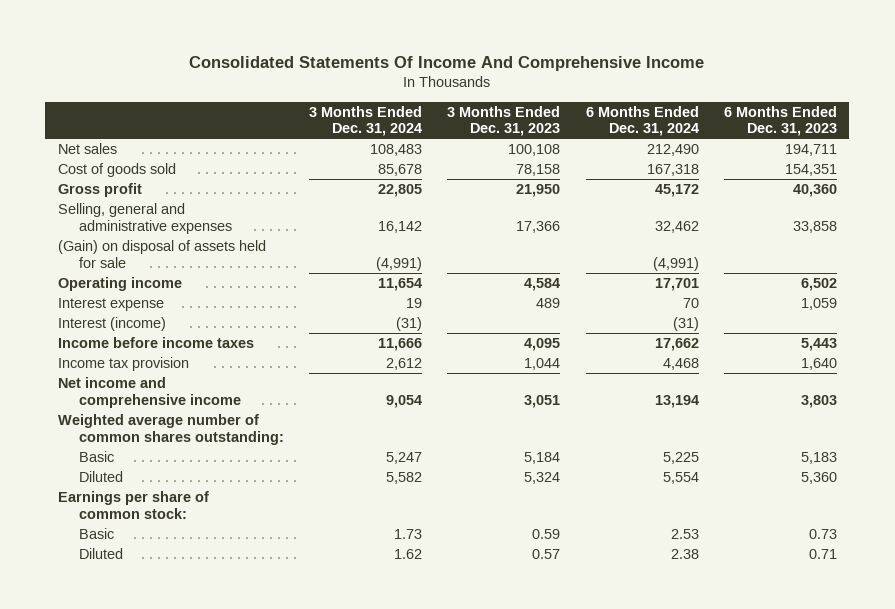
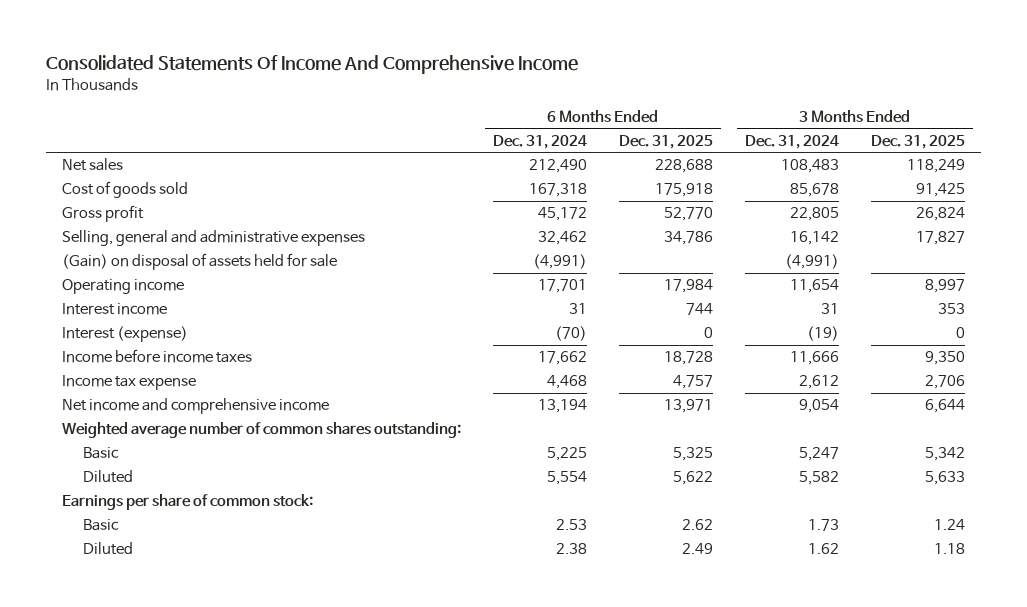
- | 3 Months Ended Dec. 31, 2024 | 3 Months Ended Dec. 31, 2023 | 6 Months Ended Dec. 31, 2024 | 6 Months Ended Dec. 31, 2023
+ | 6 Months Ended Dec. 31, 2024 | 6 Months Ended Dec. 31, 2025 | 3 Months Ended Dec. 31, 2024 | 3 Months Ended Dec. 31, 2025
- Interest expense | 19 | 489 | 70 | 1,059
- Interest (income) | (31) | | (31) |
+ Interest income | 31 | 744 | 31 | 353
+ Interest (expense) | (70) | 0 | (19) | 0
- Income tax provision | 2,612 | 1,044 | 4,468 | 1,640
+ Income tax expense | 4,468 | 4,757 | 2,612 | 2,706

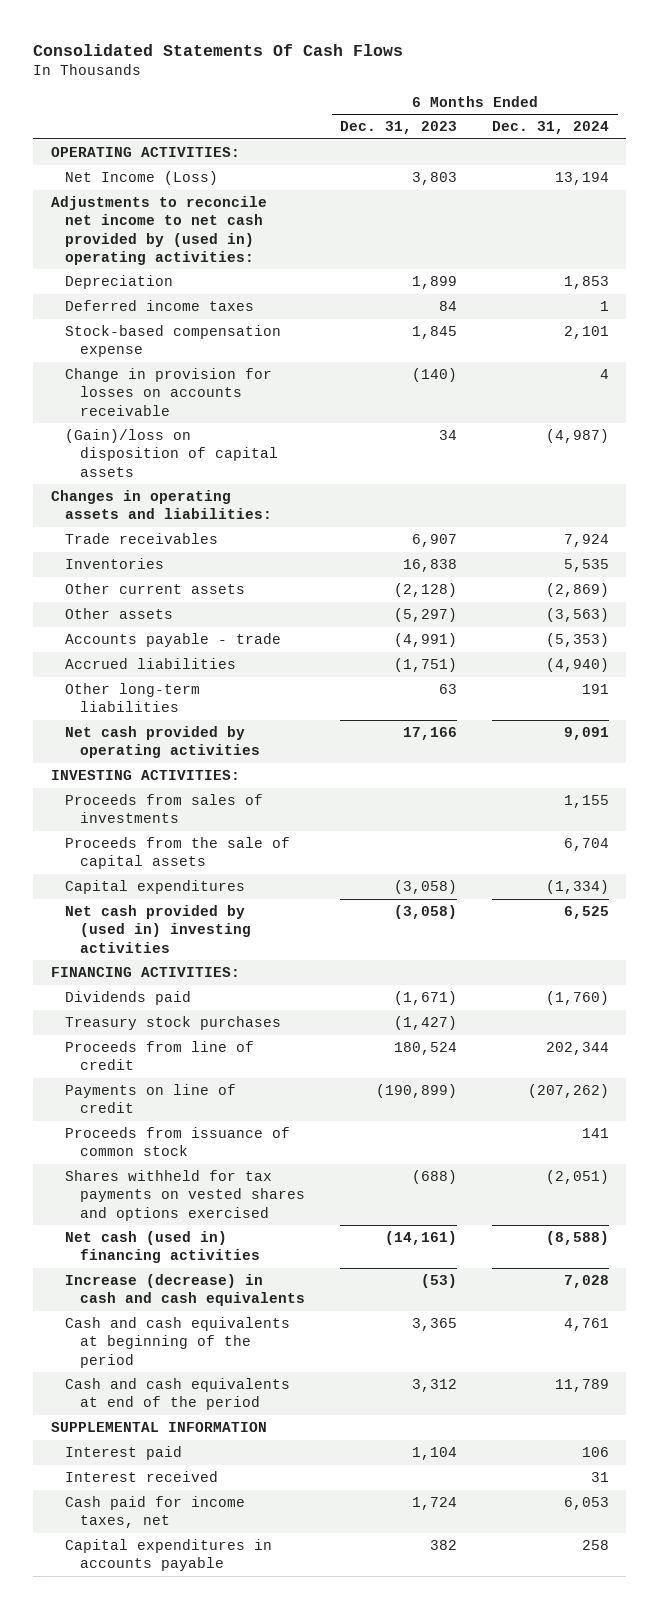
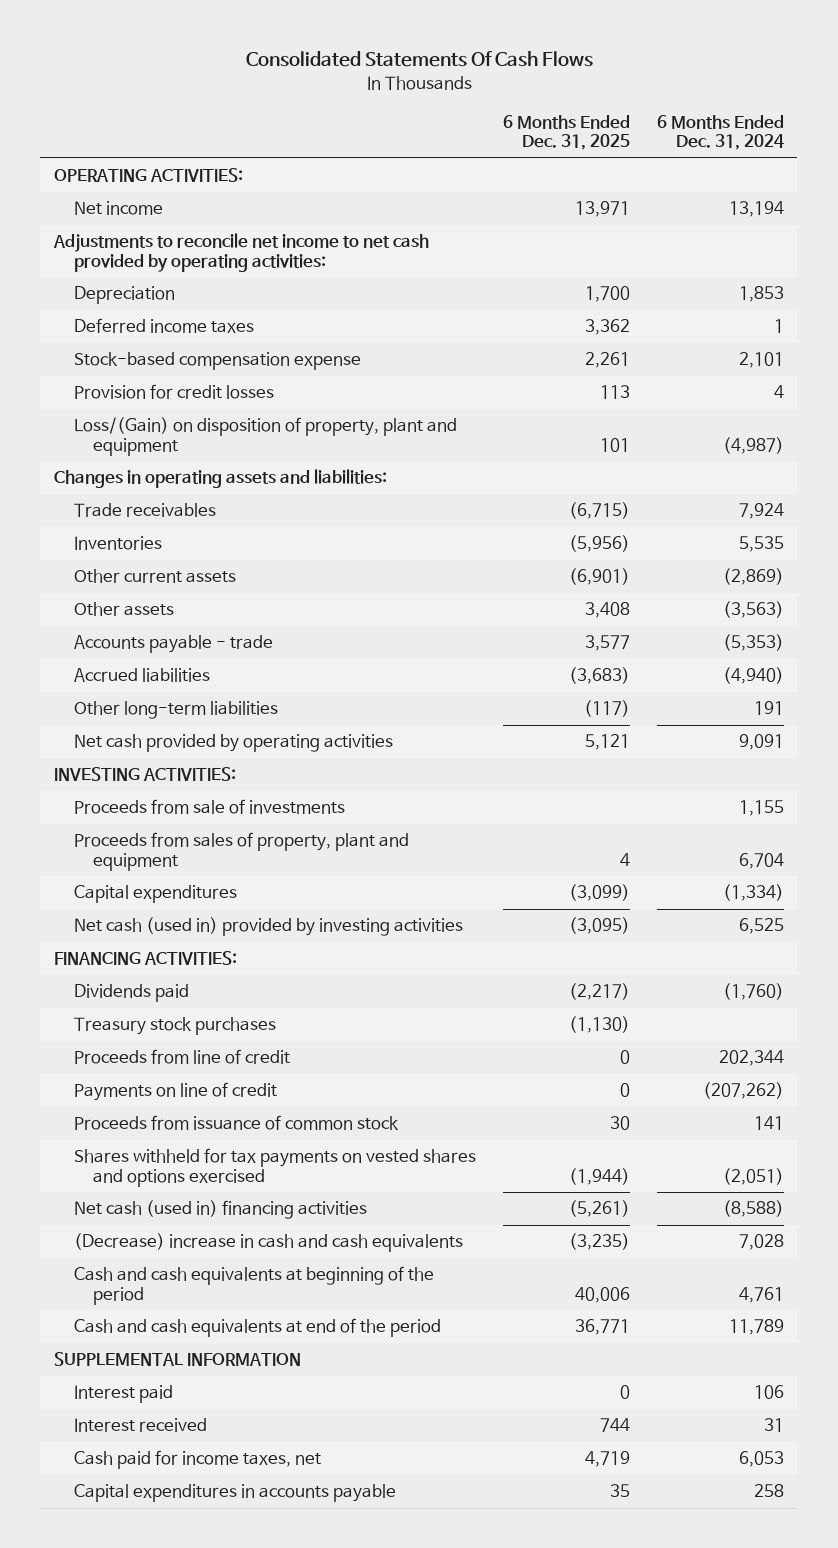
- | 6 Months Ended Dec. 31, 2023 | 6 Months Ended Dec. 31, 2024
+ | 6 Months Ended Dec. 31, 2025 | 6 Months Ended Dec. 31, 2024
- Net Income (Loss) | 3,803 | 13,194
- Adjustments to reconcile net income to net cash provided by (used in) operating activities:
+ Net income | 13,971 | 13,194
+ Adjustments to reconcile net income to net cash provided by operating activities:
- Change in provision for losses on accounts receivable | (140) | 4
- (Gain)/loss on disposition of capital assets | 34 | (4,987)
+ Provision for credit losses | 113 | 4
+ Loss/(Gain) on disposition of property, plant and equipment | 101 | (4,987)
- Proceeds from sales of investments | | 1,155
- Proceeds from the sale of capital assets | | 6,704
+ Proceeds from sale of investments | | 1,155
+ Proceeds from sales of property, plant and equipment | 4 | 6,704
- Net cash provided by (used in) investing activities | (3,058) | 6,525
+ Net cash (used in) provided by investing activities | (3,095) | 6,525
- Increase (decrease) in cash and cash equivalents | (53) | 7,028
+ (Decrease) increase in cash and cash equivalents | (3,235) | 7,028

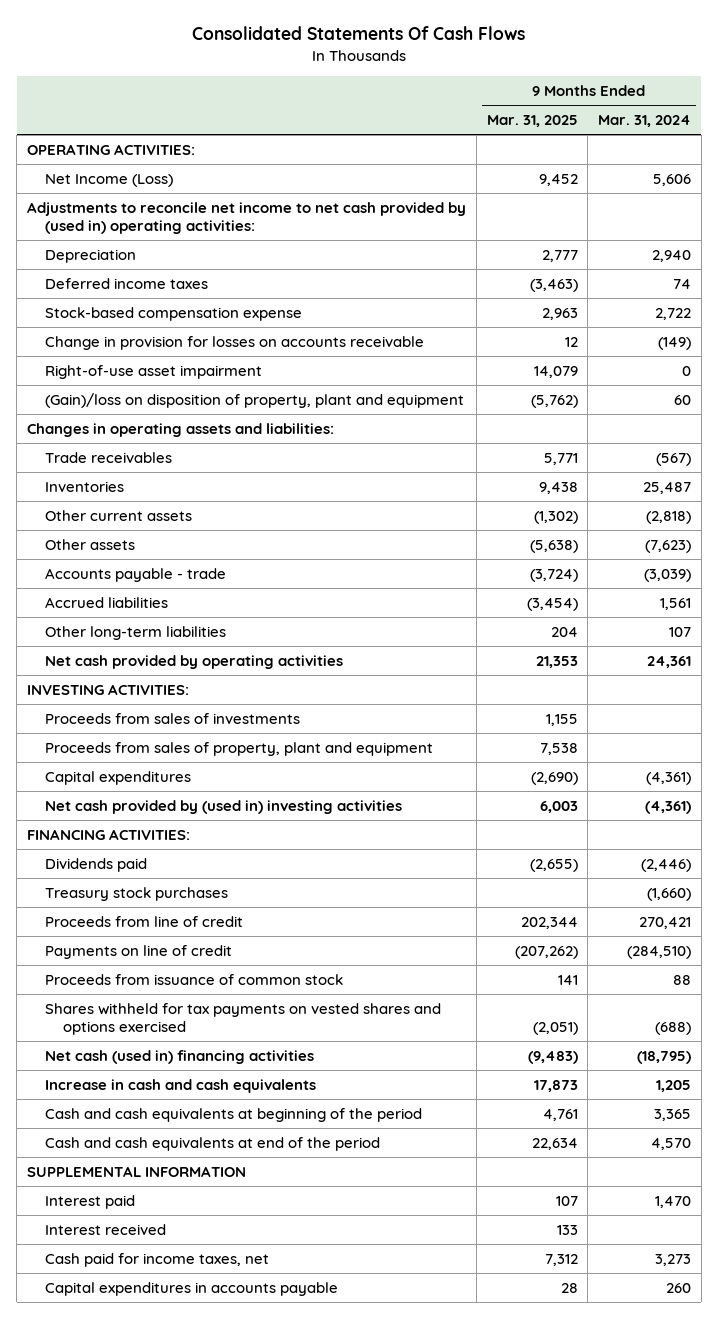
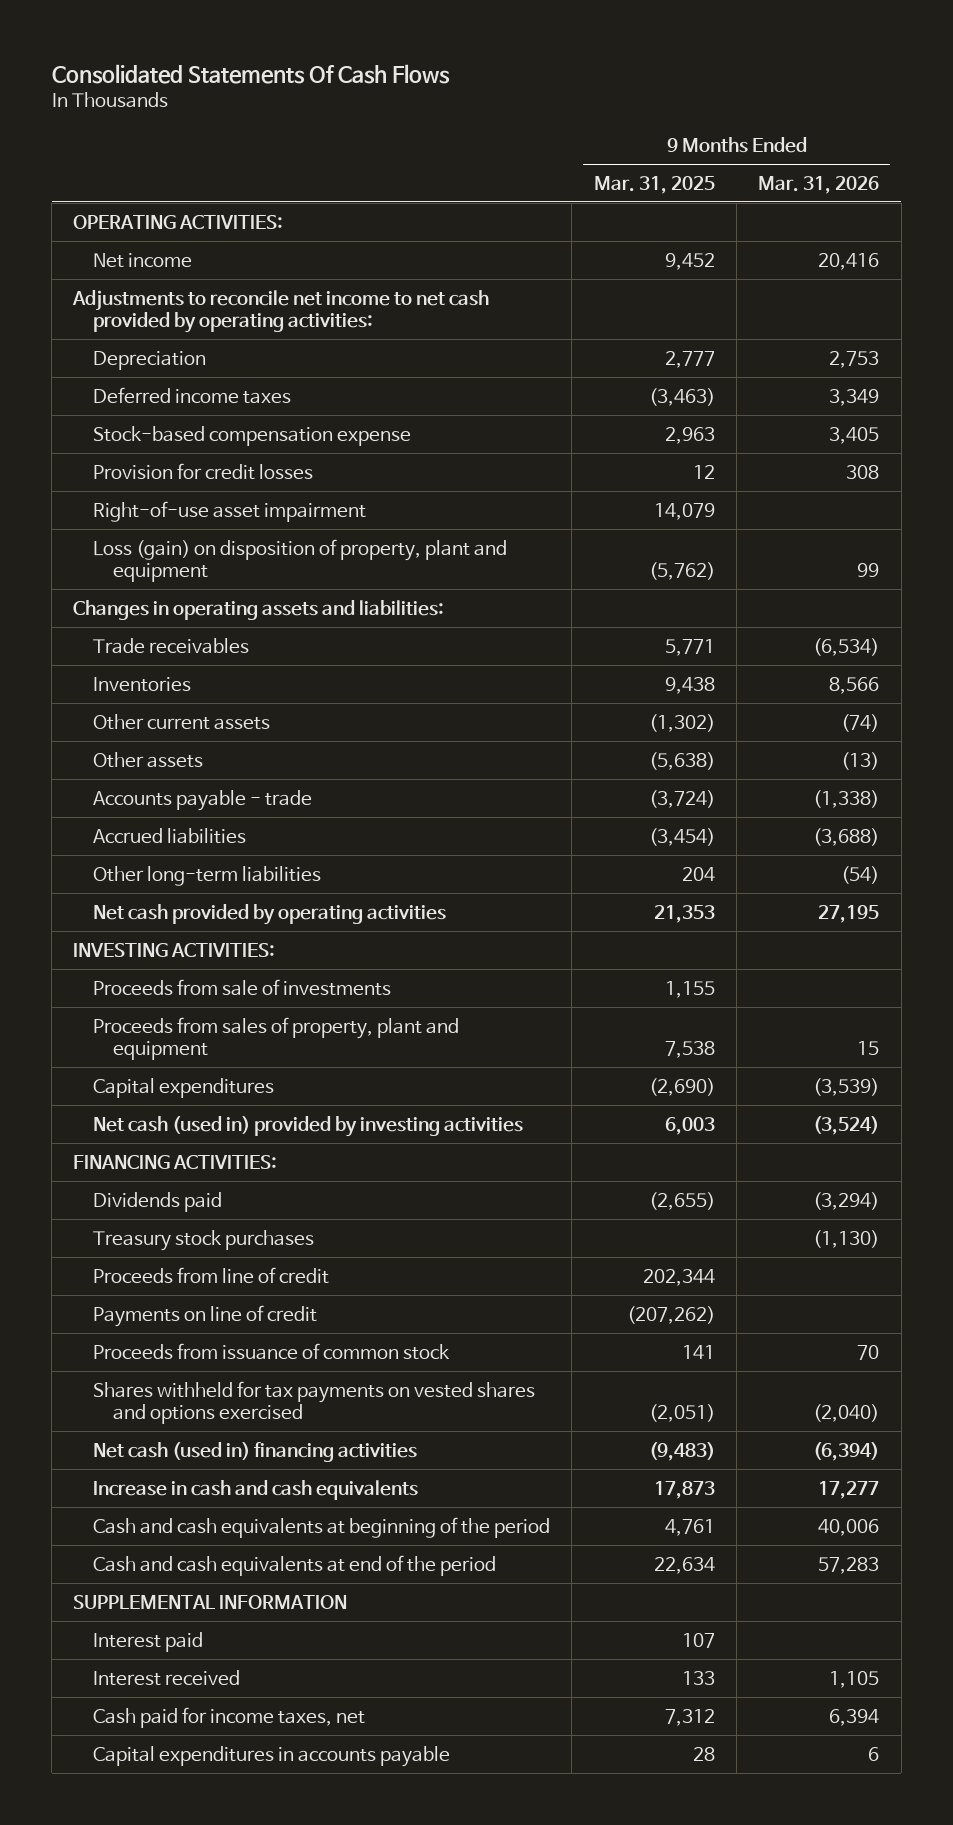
- | 9 Months Ended Mar. 31, 2025 | 9 Months Ended Mar. 31, 2024
+ | 9 Months Ended Mar. 31, 2025 | 9 Months Ended Mar. 31, 2026
- Net Income (Loss) | 9,452 | 5,606
- Adjustments to reconcile net income to net cash provided by (used in) operating activities:
+ Net income | 9,452 | 20,416
+ Adjustments to reconcile net income to net cash provided by operating activities:
- Change in provision for losses on accounts receivable | 12 | (149)
+ Provision for credit losses | 12 | 308
- (Gain)/loss on disposition of property, plant and equipment | (5,762) | 60
+ Loss (gain) on disposition of property, plant and equipment | (5,762) | 99
- Proceeds from sales of investments | 1,155 |
+ Proceeds from sale of investments | 1,155 |
- Net cash provided by (used in) investing activities | 6,003 | (4,361)
+ Net cash (used in) provided by investing activities | 6,003 | (3,524)

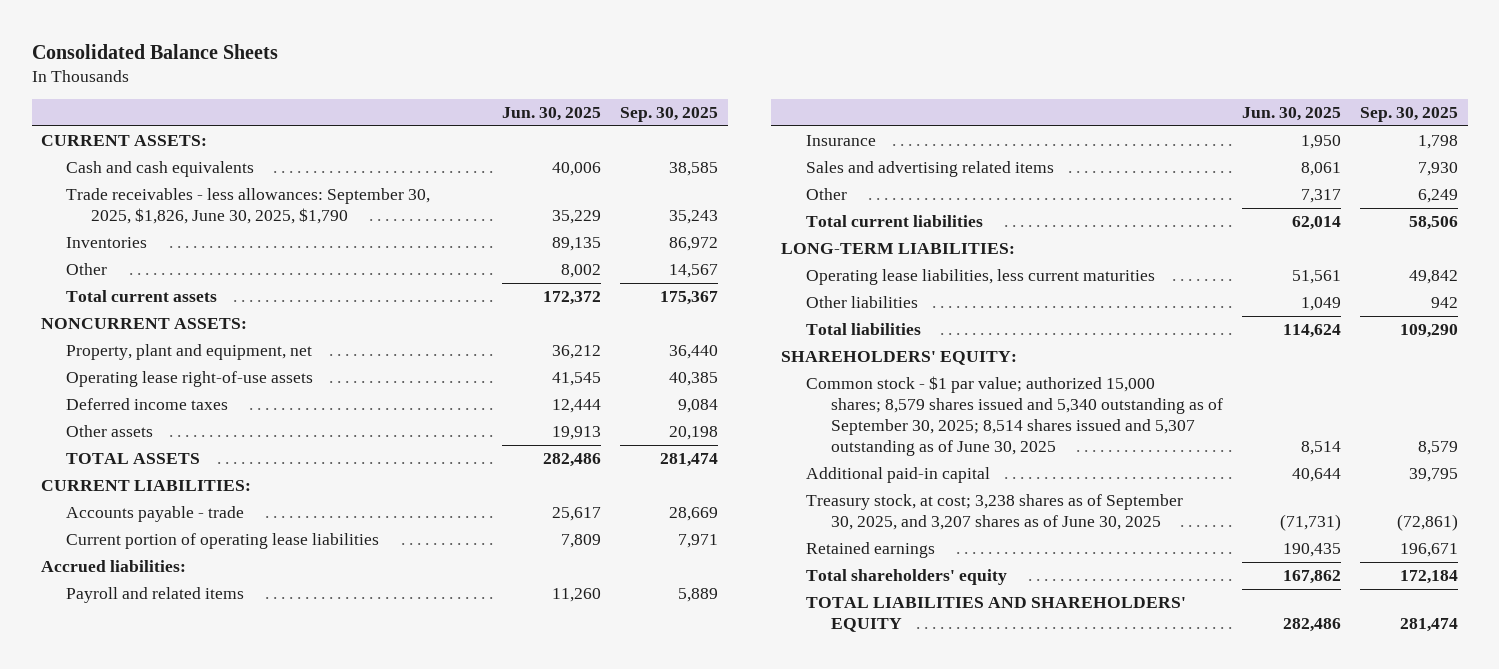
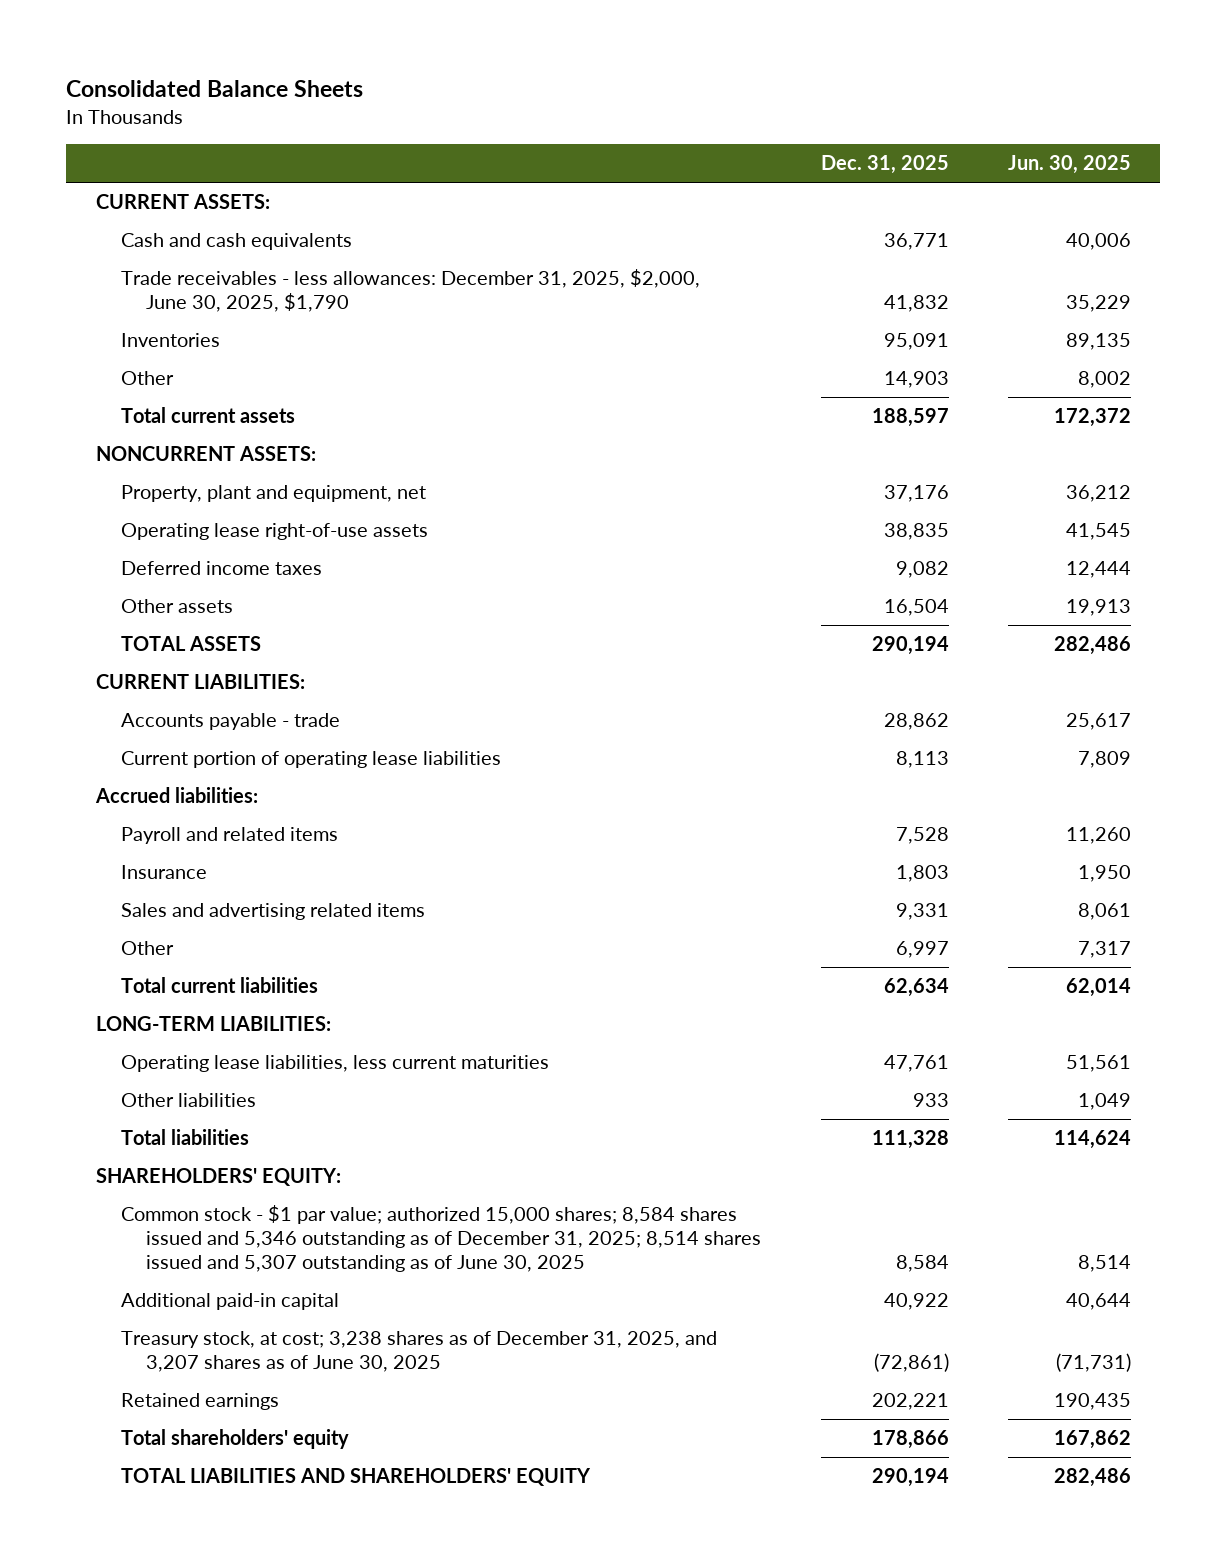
- | Jun. 30, 2025 | Sep. 30, 2025
+ | Dec. 31, 2025 | Jun. 30, 2025
- Trade receivables - less allowances: September 30, 2025, $1,826, June 30, 2025, $1,790 | 35,229 | 35,243
+ Trade receivables - less allowances: December 31, 2025, $2,000, June 30, 2025, $1,790 | 41,832 | 35,229
- Common stock - $1 par value; authorized 15,000 shares; 8,579 shares issued and 5,340 outstanding as of September 30, 2025; 8,514 shares issued and 5,307 outstanding as of June 30, 2025 | 8,514 | 8,579
+ Common stock - $1 par value; authorized 15,000 shares; 8,584 shares issued and 5,346 outstanding as of December 31, 2025; 8,514 shares issued and 5,307 outstanding as of June 30, 2025 | 8,584 | 8,514
- Treasury stock, at cost; 3,238 shares as of September 30, 2025, and 3,207 shares as of June 30, 2025 | (71,731) | (72,861)
+ Treasury stock, at cost; 3,238 shares as of December 31, 2025, and 3,207 shares as of June 30, 2025 | (72,861) | (71,731)

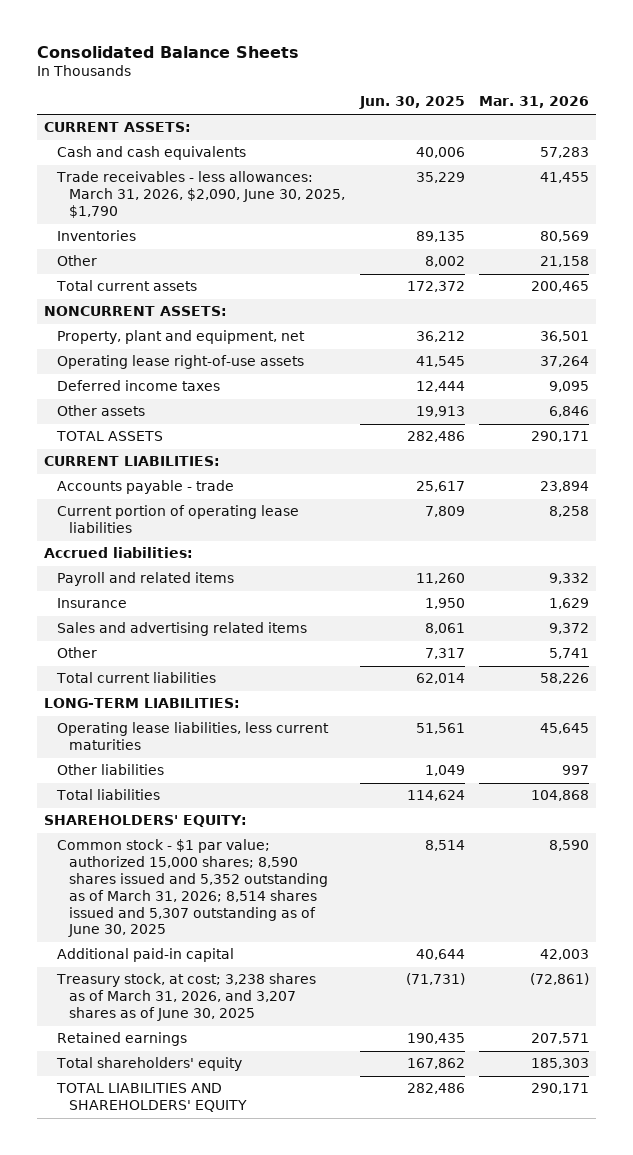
- | Dec. 31, 2025 | Jun. 30, 2025
+ | Jun. 30, 2025 | Mar. 31, 2026
- Trade receivables - less allowances: December 31, 2025, $2,000, June 30, 2025, $1,790 | 41,832 | 35,229
+ Trade receivables - less allowances: March 31, 2026, $2,090, June 30, 2025, $1,790 | 35,229 | 41,455
- Common stock - $1 par value; authorized 15,000 shares; 8,584 shares issued and 5,346 outstanding as of December 31, 2025; 8,514 shares issued and 5,307 outstanding as of June 30, 2025 | 8,584 | 8,514
+ Common stock - $1 par value; authorized 15,000 shares; 8,590 shares issued and 5,352 outstanding as of March 31, 2026; 8,514 shares issued and 5,307 outstanding as of June 30, 2025 | 8,514 | 8,590
- Treasury stock, at cost; 3,238 shares as of December 31, 2025, and 3,207 shares as of June 30, 2025 | (72,861) | (71,731)
+ Treasury stock, at cost; 3,238 shares as of March 31, 2026, and 3,207 shares as of June 30, 2025 | (71,731) | (72,861)

